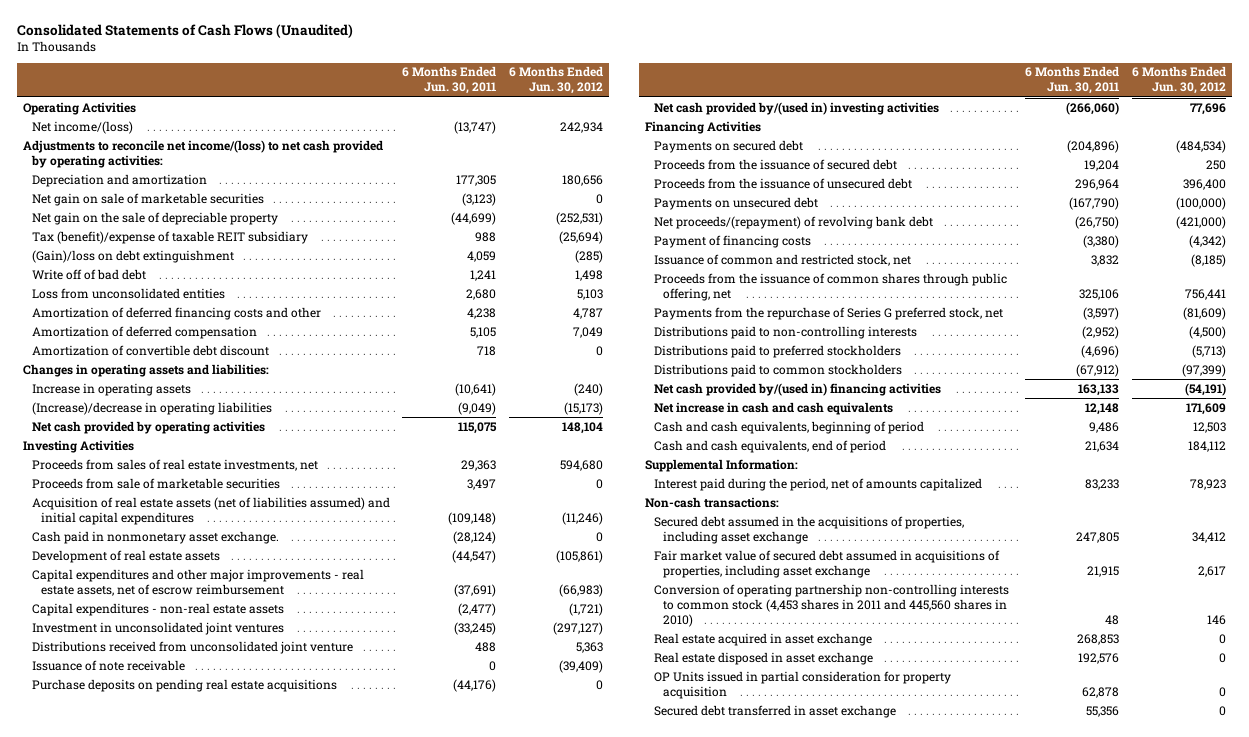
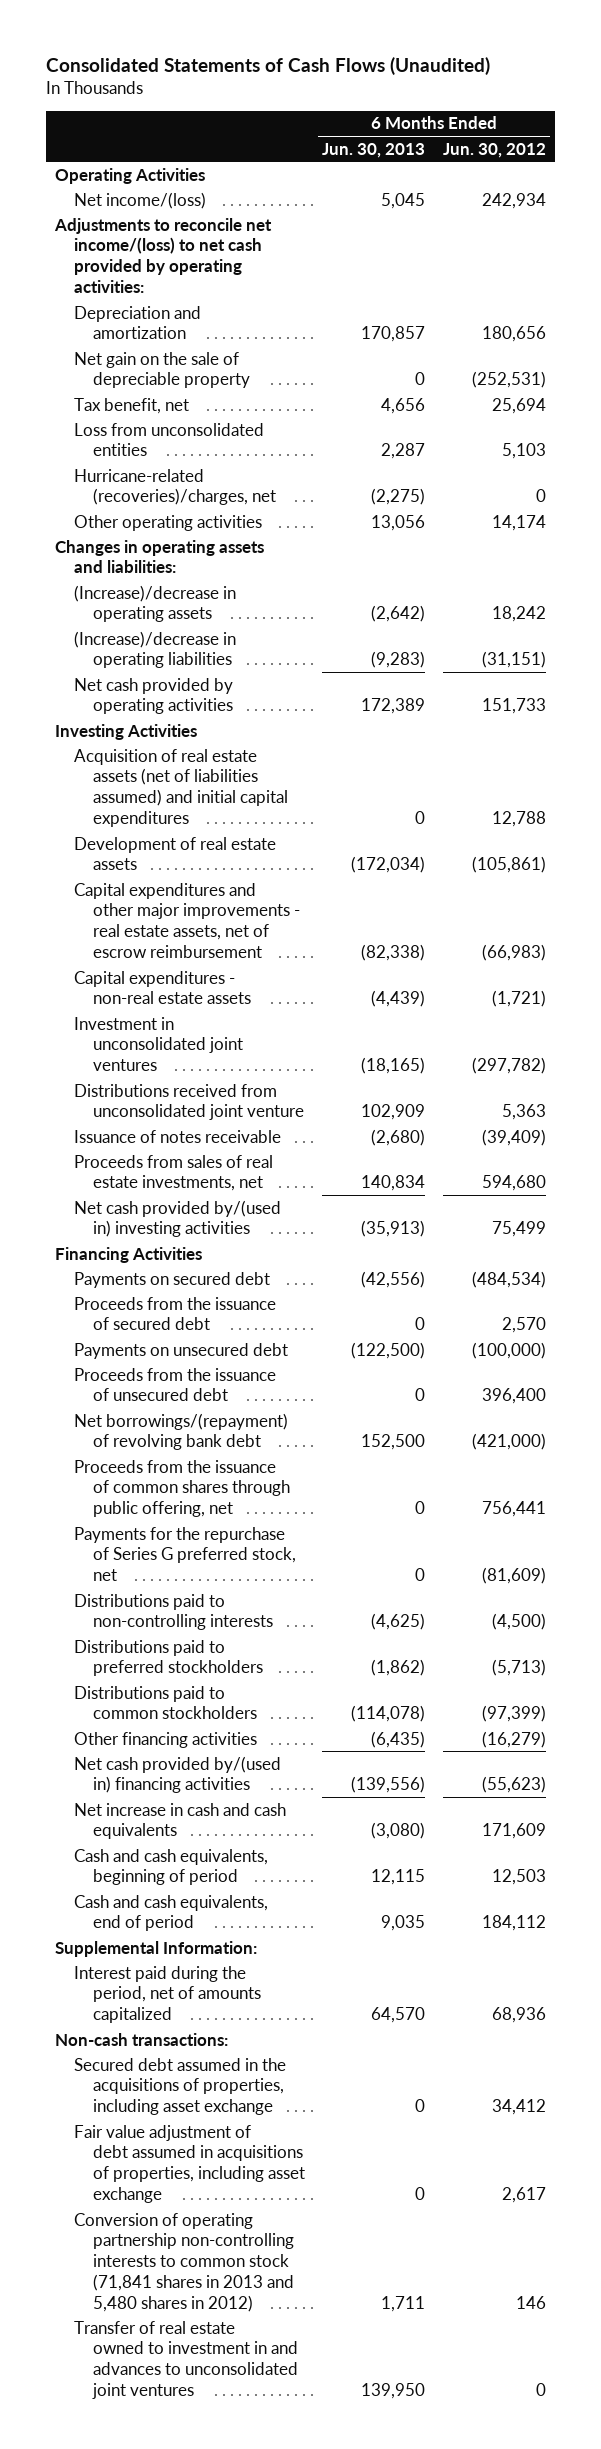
- | 6 Months Ended Jun. 30, 2011 | 6 Months Ended Jun. 30, 2012
+ | 6 Months Ended Jun. 30, 2013 | 6 Months Ended Jun. 30, 2012
- Net gain on sale of marketable securities | (3,123) | 0
- Tax (benefit)/expense of taxable REIT subsidiary | 988 | (25,694)
- (Gain)/loss on debt extinguishment | 4,059 | (285)
- Write off of bad debt | 1,241 | 1,498
+ Tax benefit, net | 4,656 | 25,694
- Amortization of deferred financing costs and other | 4,238 | 4,787
- Amortization of deferred compensation | 5,105 | 7,049
- Amortization of convertible debt discount | 718 | 0
+ Hurricane-related (recoveries)/charges, net | (2,275) | 0
+ Other operating activities | 13,056 | 14,174
- Increase in operating assets | (10,641) | (240)
- (Increase)/decrease in operating liabilities | (9,049) | (15,173)
- Net cash provided by operating activities | 115,075 | 148,104
+ (Increase)/decrease in operating assets | (2,642) | 18,242
+ (Increase)/decrease in operating liabilities | (9,283) | (31,151)
+ Net cash provided by operating activities | 172,389 | 151,733
- Proceeds from sale of marketable securities | 3,497 | 0
- Acquisition of real estate assets (net of liabilities assumed) and initial capital expenditures | (109,148) | (11,246)
- Cash paid in nonmonetary asset exchange. | (28,124) | 0
+ Acquisition of real estate assets (net of liabilities assumed) and initial capital expenditures | 0 | 12,788
- Investment in unconsolidated joint ventures | (33,245) | (297,127)
+ Investment in unconsolidated joint ventures | (18,165) | (297,782)
- Issuance of note receivable | 0 | (39,409)
- Purchase deposits on pending real estate acquisitions | (44,176) | 0
- Net cash provided by/(used in) investing activities | (266,060) | 77,696
+ Issuance of notes receivable | (2,680) | (39,409)
moved down: Proceeds from sales of real estate investments, net | 140,834 | 594,680
+ Net cash provided by/(used in) investing activities | (35,913) | 75,499
- Proceeds from the issuance of secured debt | 19,204 | 250
+ Proceeds from the issuance of secured debt | 0 | 2,570
- Net proceeds/(repayment) of revolving bank debt | (26,750) | (421,000)
- Payment of financing costs | (3,380) | (4,342)
- Issuance of common and restricted stock, net | 3,832 | (8,185)
moved down: Proceeds from the issuance of unsecured debt | 0 | 396,400
+ Net borrowings/(repayment) of revolving bank debt | 152,500 | (421,000)
- Payments from the repurchase of Series G preferred stock, net | (3,597) | (81,609)
+ Payments for the repurchase of Series G preferred stock, net | 0 | (81,609)
- Net cash provided by/(used in) financing activities | 163,133 | (54,191)
+ Other financing activities | (6,435) | (16,279)
+ Net cash provided by/(used in) financing activities | (139,556) | (55,623)
- Interest paid during the period, net of amounts capitalized | 83,233 | 78,923
+ Interest paid during the period, net of amounts capitalized | 64,570 | 68,936
- Fair market value of secured debt assumed in acquisitions of properties, including asset exchange | 21,915 | 2,617
- Conversion of operating partnership non-controlling interests to common stock (4,453 shares in 2011 and 445,560 shares in 2010) | 48 | 146
- Real estate acquired in asset exchange | 268,853 | 0
- Real estate disposed in asset exchange | 192,576 | 0
- OP Units issued in partial consideration for property acquisition | 62,878 | 0
- Secured debt transferred in asset exchange | 55,356 | 0
+ Fair value adjustment of debt assumed in acquisitions of properties, including asset exchange | 0 | 2,617
+ Conversion of operating partnership non-controlling interests to common stock (71,841 shares in 2013 and 5,480 shares in 2012) | 1,711 | 146
+ Transfer of real estate owned to investment in and advances to unconsolidated joint ventures | 139,950 | 0

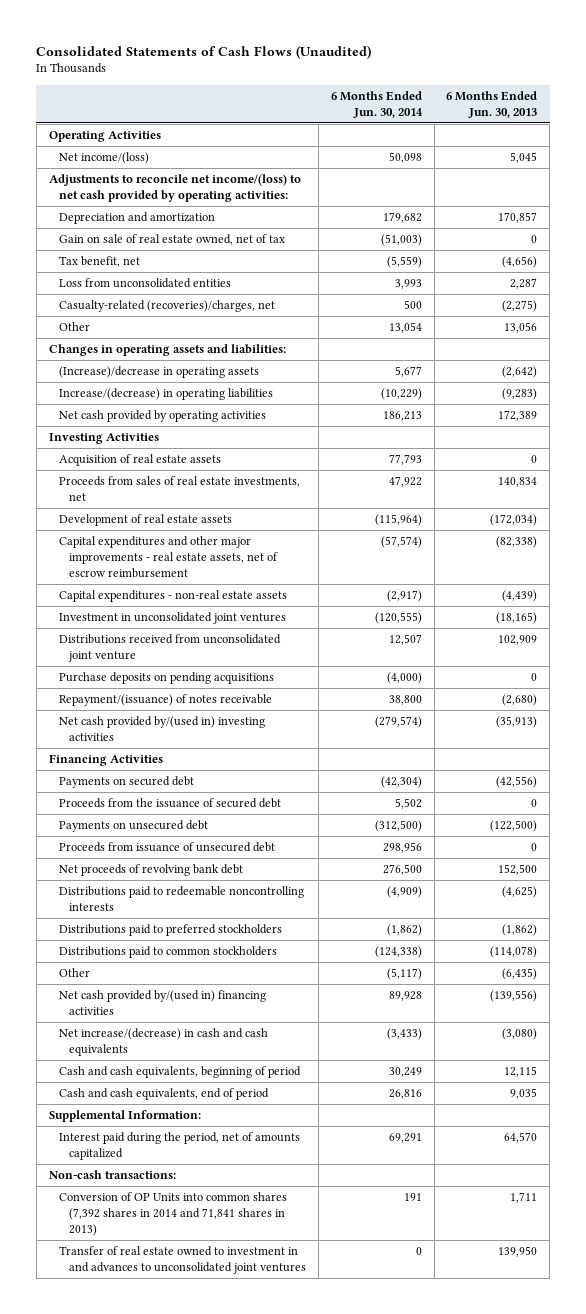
- | 6 Months Ended Jun. 30, 2013 | 6 Months Ended Jun. 30, 2012
+ | 6 Months Ended Jun. 30, 2014 | 6 Months Ended Jun. 30, 2013
- Net gain on the sale of depreciable property | 0 | (252,531)
- Tax benefit, net | 4,656 | 25,694
+ Gain on sale of real estate owned, net of tax | (51,003) | 0
+ Tax benefit, net | (5,559) | (4,656)
- Hurricane-related (recoveries)/charges, net | (2,275) | 0
- Other operating activities | 13,056 | 14,174
+ Casualty-related (recoveries)/charges, net | 500 | (2,275)
+ Other | 13,054 | 13,056
- (Increase)/decrease in operating liabilities | (9,283) | (31,151)
+ Increase/(decrease) in operating liabilities | (10,229) | (9,283)
- Acquisition of real estate assets (net of liabilities assumed) and initial capital expenditures | 0 | 12,788
+ Acquisition of real estate assets | 77,793 | 0
moved up: Proceeds from sales of real estate investments, net | 47,922 | 140,834
- Issuance of notes receivable | (2,680) | (39,409)
+ Purchase deposits on pending acquisitions | (4,000) | 0
+ Repayment/(issuance) of notes receivable | 38,800 | (2,680)
- Proceeds from the issuance of unsecured debt | 0 | 396,400
- Net borrowings/(repayment) of revolving bank debt | 152,500 | (421,000)
- Proceeds from the issuance of common shares through public offering, net | 0 | 756,441
- Payments for the repurchase of Series G preferred stock, net | 0 | (81,609)
- Distributions paid to non-controlling interests | (4,625) | (4,500)
+ Proceeds from issuance of unsecured debt | 298,956 | 0
+ Net proceeds of revolving bank debt | 276,500 | 152,500
+ Distributions paid to redeemable noncontrolling interests | (4,909) | (4,625)
- Other financing activities | (6,435) | (16,279)
+ Other | (5,117) | (6,435)
- Net increase in cash and cash equivalents | (3,080) | 171,609
+ Net increase/(decrease) in cash and cash equivalents | (3,433) | (3,080)
- Secured debt assumed in the acquisitions of properties, including asset exchange | 0 | 34,412
- Fair value adjustment of debt assumed in acquisitions of properties, including asset exchange | 0 | 2,617
- Conversion of operating partnership non-controlling interests to common stock (71,841 shares in 2013 and 5,480 shares in 2012) | 1,711 | 146
+ Conversion of OP Units into common shares (7,392 shares in 2014 and 71,841 shares in 2013) | 191 | 1,711

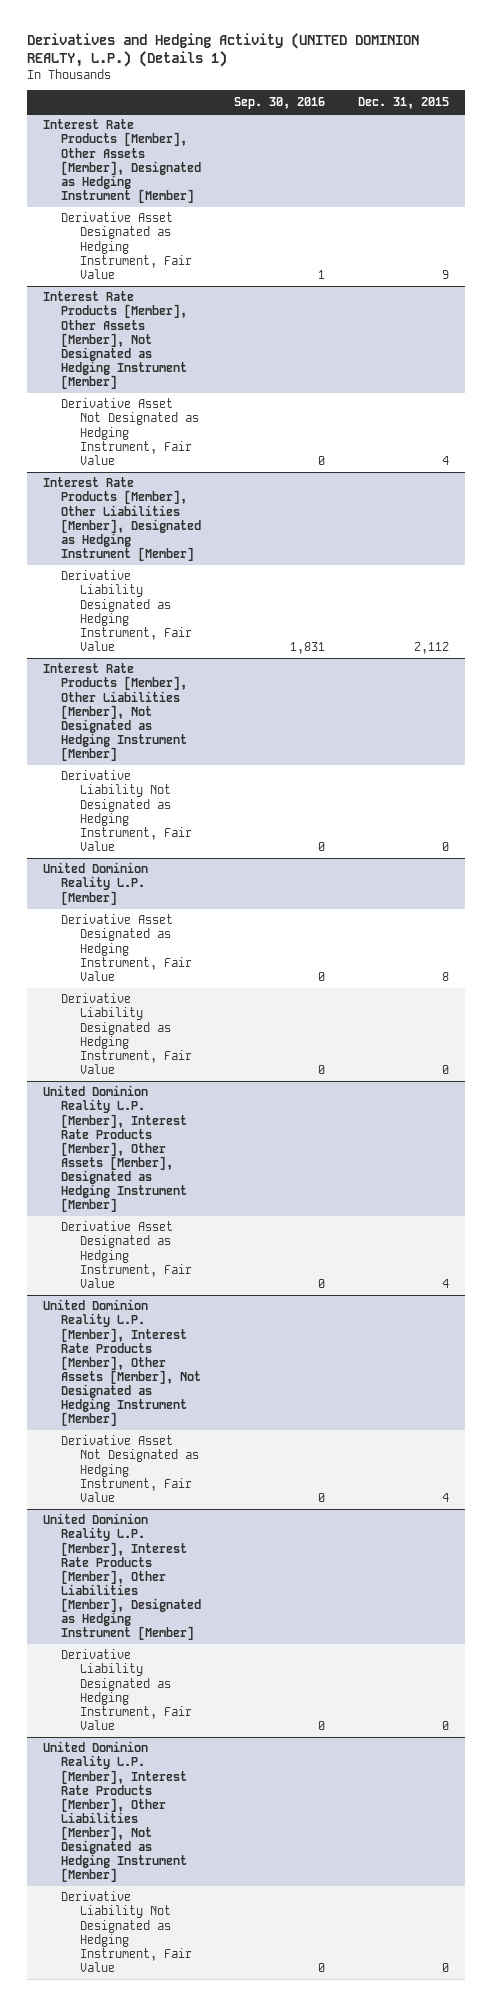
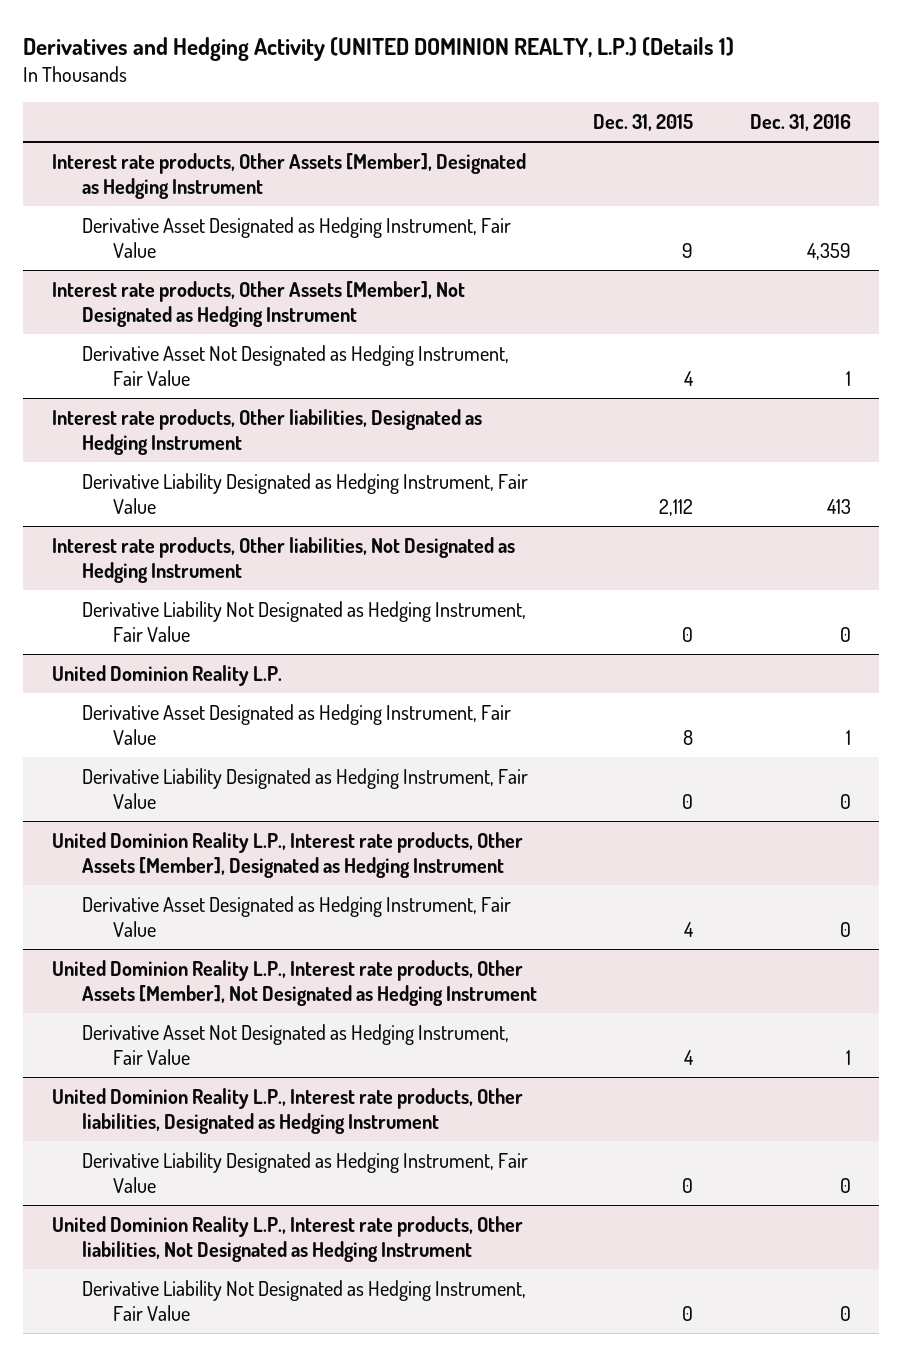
- | Sep. 30, 2016 | Dec. 31, 2015
+ | Dec. 31, 2015 | Dec. 31, 2016
- Interest Rate Products [Member], Other Assets [Member], Designated as Hedging Instrument [Member]
+ Interest rate products, Other Assets [Member], Designated as Hedging Instrument
- Interest Rate Products [Member], Other Assets [Member], Not Designated as Hedging Instrument [Member]
+ Interest rate products, Other Assets [Member], Not Designated as Hedging Instrument
- Interest Rate Products [Member], Other Liabilities [Member], Designated as Hedging Instrument [Member]
+ Interest rate products, Other liabilities, Designated as Hedging Instrument
- Interest Rate Products [Member], Other Liabilities [Member], Not Designated as Hedging Instrument [Member]
+ Interest rate products, Other liabilities, Not Designated as Hedging Instrument
- United Dominion Reality L.P. [Member]
+ United Dominion Reality L.P.
- United Dominion Reality L.P. [Member], Interest Rate Products [Member], Other Assets [Member], Designated as Hedging Instrument [Member]
+ United Dominion Reality L.P., Interest rate products, Other Assets [Member], Designated as Hedging Instrument
- United Dominion Reality L.P. [Member], Interest Rate Products [Member], Other Assets [Member], Not Designated as Hedging Instrument [Member]
+ United Dominion Reality L.P., Interest rate products, Other Assets [Member], Not Designated as Hedging Instrument
- United Dominion Reality L.P. [Member], Interest Rate Products [Member], Other Liabilities [Member], Designated as Hedging Instrument [Member]
+ United Dominion Reality L.P., Interest rate products, Other liabilities, Designated as Hedging Instrument
- United Dominion Reality L.P. [Member], Interest Rate Products [Member], Other Liabilities [Member], Not Designated as Hedging Instrument [Member]
+ United Dominion Reality L.P., Interest rate products, Other liabilities, Not Designated as Hedging Instrument

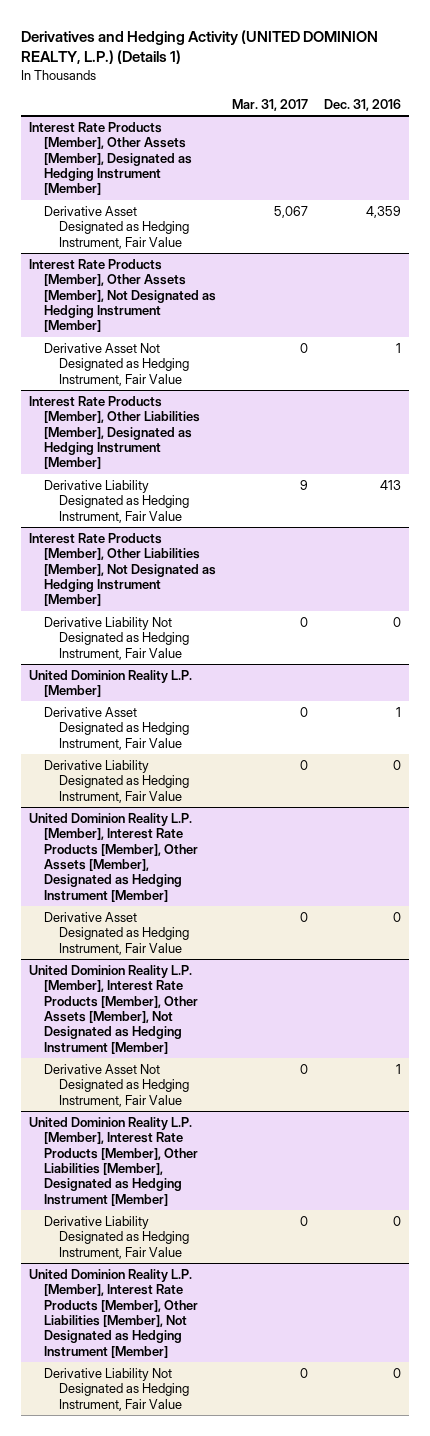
- | Dec. 31, 2015 | Dec. 31, 2016
+ | Mar. 31, 2017 | Dec. 31, 2016
- Interest rate products, Other Assets [Member], Designated as Hedging Instrument
+ Interest Rate Products [Member], Other Assets [Member], Designated as Hedging Instrument [Member]
- Interest rate products, Other Assets [Member], Not Designated as Hedging Instrument
+ Interest Rate Products [Member], Other Assets [Member], Not Designated as Hedging Instrument [Member]
- Interest rate products, Other liabilities, Designated as Hedging Instrument
+ Interest Rate Products [Member], Other Liabilities [Member], Designated as Hedging Instrument [Member]
- Interest rate products, Other liabilities, Not Designated as Hedging Instrument
+ Interest Rate Products [Member], Other Liabilities [Member], Not Designated as Hedging Instrument [Member]
- United Dominion Reality L.P.
+ United Dominion Reality L.P. [Member]
- United Dominion Reality L.P., Interest rate products, Other Assets [Member], Designated as Hedging Instrument
+ United Dominion Reality L.P. [Member], Interest Rate Products [Member], Other Assets [Member], Designated as Hedging Instrument [Member]
- United Dominion Reality L.P., Interest rate products, Other Assets [Member], Not Designated as Hedging Instrument
+ United Dominion Reality L.P. [Member], Interest Rate Products [Member], Other Assets [Member], Not Designated as Hedging Instrument [Member]
- United Dominion Reality L.P., Interest rate products, Other liabilities, Designated as Hedging Instrument
+ United Dominion Reality L.P. [Member], Interest Rate Products [Member], Other Liabilities [Member], Designated as Hedging Instrument [Member]
- United Dominion Reality L.P., Interest rate products, Other liabilities, Not Designated as Hedging Instrument
+ United Dominion Reality L.P. [Member], Interest Rate Products [Member], Other Liabilities [Member], Not Designated as Hedging Instrument [Member]

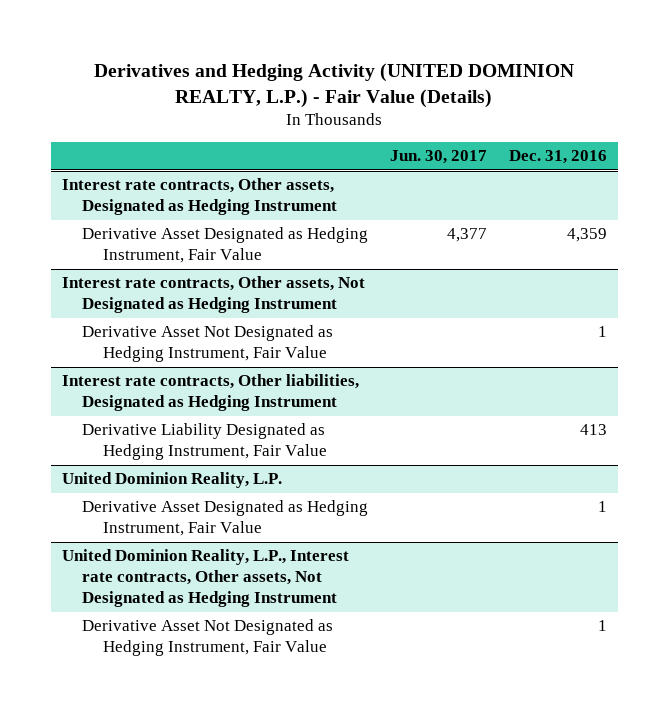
- Derivatives and Hedging Activity (UNITED DOMINION REALTY, L.P.) (Details 1)
+ Derivatives and Hedging Activity (UNITED DOMINION REALTY, L.P.) - Fair Value (Details)
- | Mar. 31, 2017 | Dec. 31, 2016
+ | Jun. 30, 2017 | Dec. 31, 2016
- Interest Rate Products [Member], Other Assets [Member], Designated as Hedging Instrument [Member]
+ Interest rate contracts, Other assets, Designated as Hedging Instrument
- Interest Rate Products [Member], Other Assets [Member], Not Designated as Hedging Instrument [Member]
+ Interest rate contracts, Other assets, Not Designated as Hedging Instrument
- Interest Rate Products [Member], Other Liabilities [Member], Designated as Hedging Instrument [Member]
+ Interest rate contracts, Other liabilities, Designated as Hedging Instrument
- Interest Rate Products [Member], Other Liabilities [Member], Not Designated as Hedging Instrument [Member]
- Derivative Liability Not Designated as Hedging Instrument, Fair Value | 0 | 0
- United Dominion Reality L.P. [Member]
+ United Dominion Reality, L.P.
- Derivative Liability Designated as Hedging Instrument, Fair Value | 0 | 0
- United Dominion Reality L.P. [Member], Interest Rate Products [Member], Other Assets [Member], Designated as Hedging Instrument [Member]
- Derivative Asset Designated as Hedging Instrument, Fair Value | 0 | 0
- United Dominion Reality L.P. [Member], Interest Rate Products [Member], Other Assets [Member], Not Designated as Hedging Instrument [Member]
+ United Dominion Reality, L.P., Interest rate contracts, Other assets, Not Designated as Hedging Instrument
- United Dominion Reality L.P. [Member], Interest Rate Products [Member], Other Liabilities [Member], Designated as Hedging Instrument [Member]
- Derivative Liability Designated as Hedging Instrument, Fair Value | 0 | 0
- United Dominion Reality L.P. [Member], Interest Rate Products [Member], Other Liabilities [Member], Not Designated as Hedging Instrument [Member]
- Derivative Liability Not Designated as Hedging Instrument, Fair Value | 0 | 0

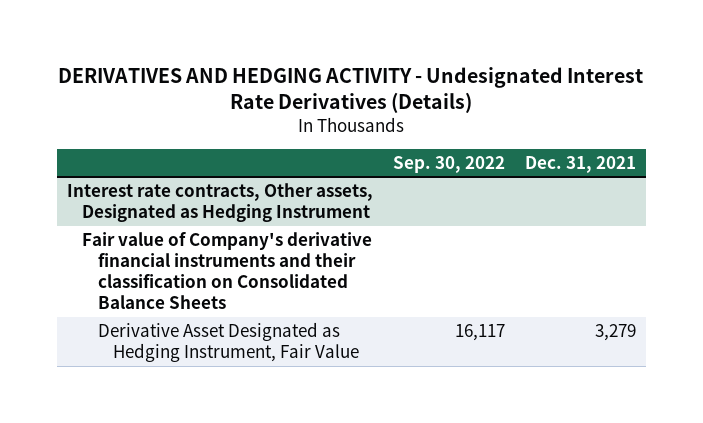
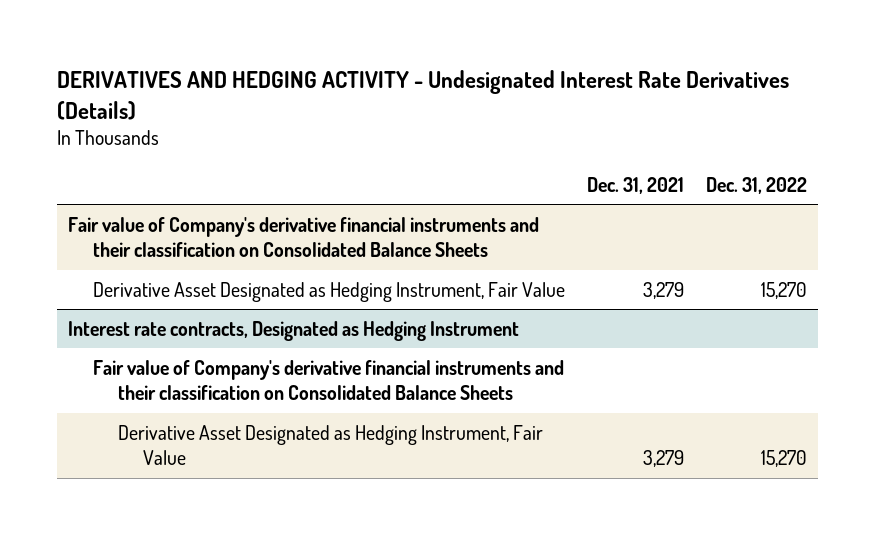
- | Sep. 30, 2022 | Dec. 31, 2021
+ | Dec. 31, 2021 | Dec. 31, 2022
- Interest rate contracts, Other assets, Designated as Hedging Instrument
+ Interest rate contracts, Designated as Hedging Instrument
+ Fair value of Company's derivative financial instruments and their classification on Consolidated Balance Sheets
+ Derivative Asset Designated as Hedging Instrument, Fair Value | 3,279 | 15,270

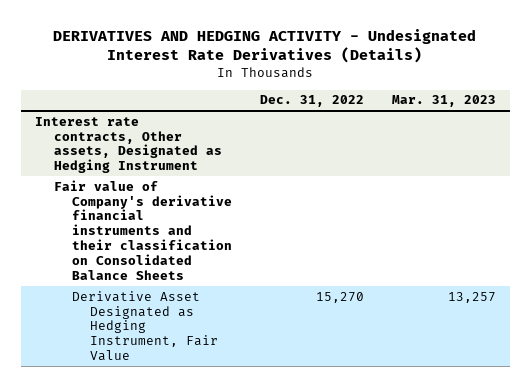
- | Dec. 31, 2021 | Dec. 31, 2022
+ | Dec. 31, 2022 | Mar. 31, 2023
- Fair value of Company's derivative financial instruments and their classification on Consolidated Balance Sheets
- Derivative Asset Designated as Hedging Instrument, Fair Value | 3,279 | 15,270
- Interest rate contracts, Designated as Hedging Instrument
+ Interest rate contracts, Other assets, Designated as Hedging Instrument

